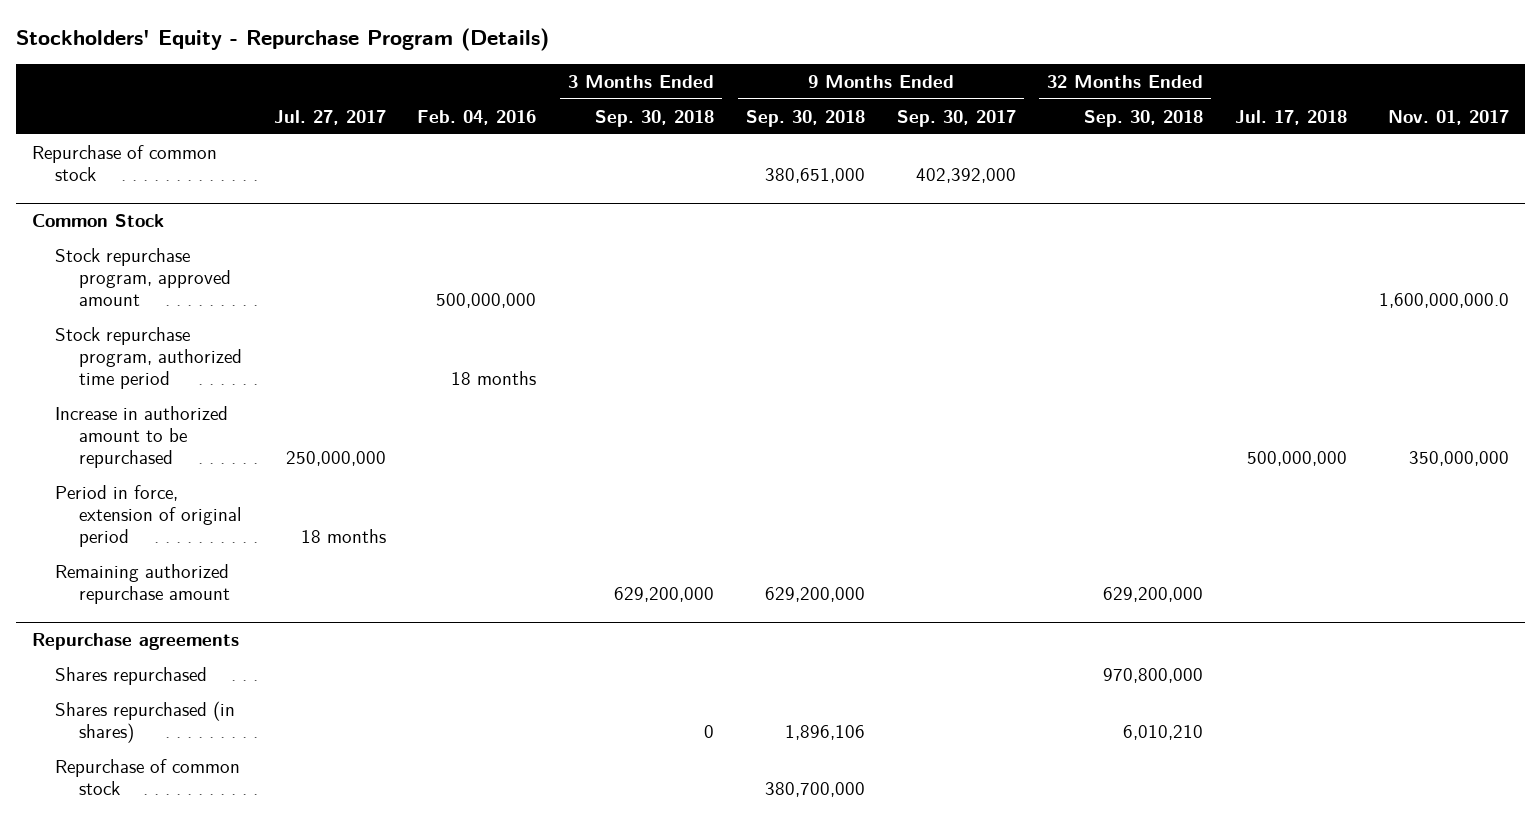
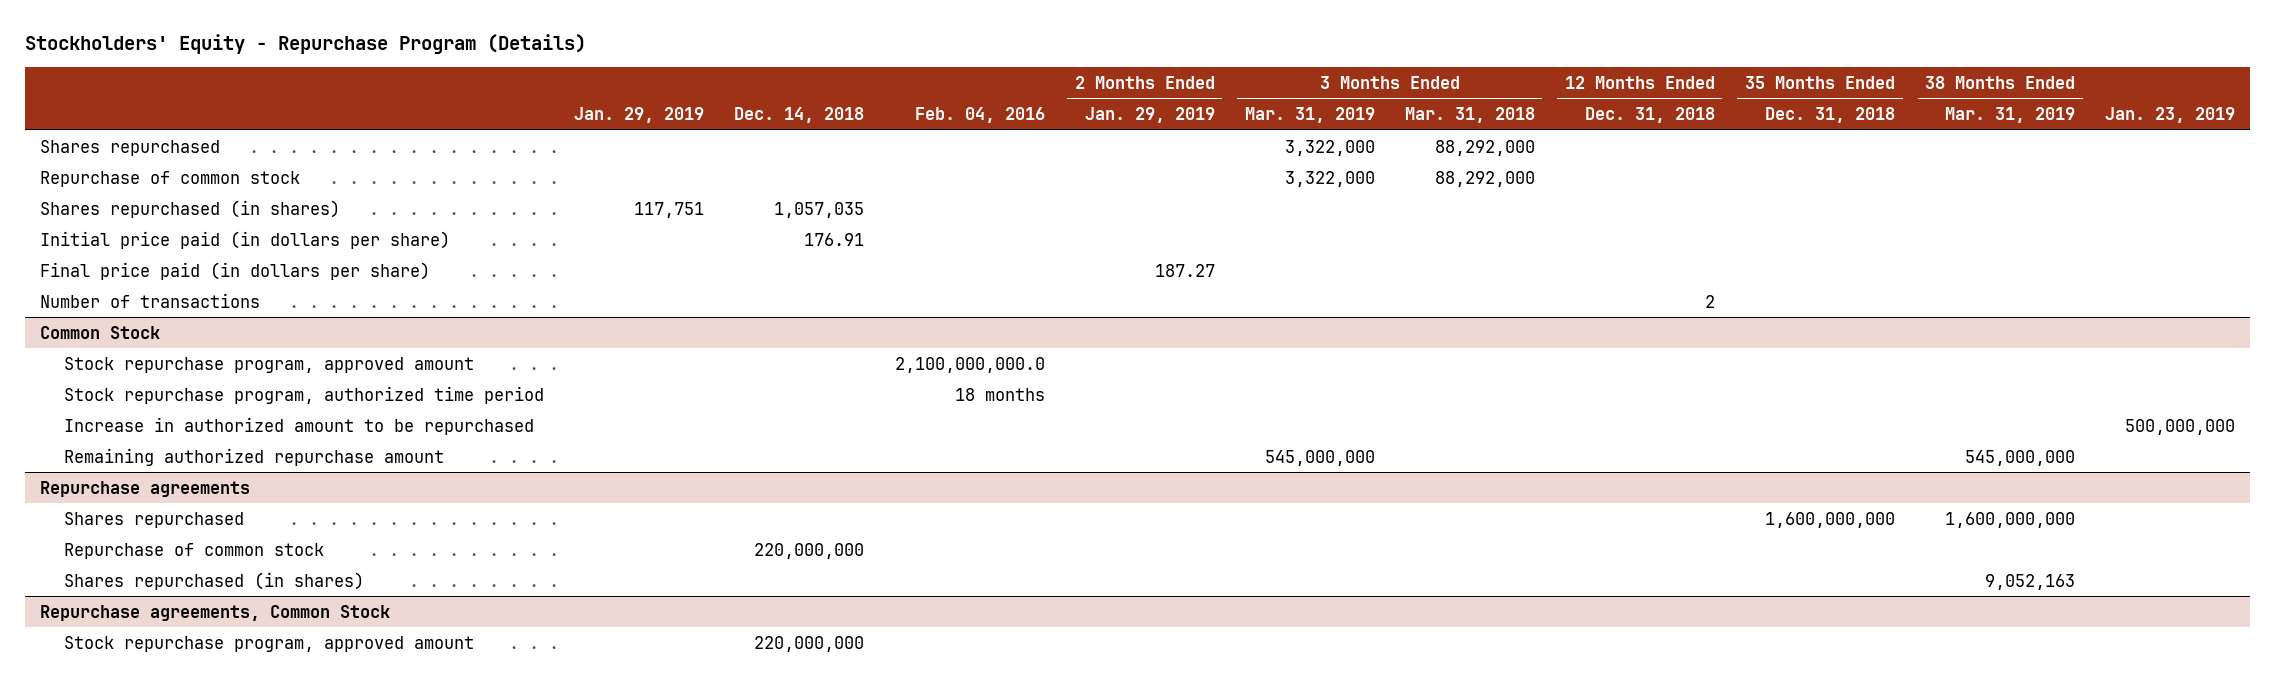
- | Jul. 27, 2017 | Feb. 04, 2016 | 3 Months Ended Sep. 30, 2018 | 9 Months Ended Sep. 30, 2018 | 9 Months Ended Sep. 30, 2017 | 32 Months Ended Sep. 30, 2018 | Jul. 17, 2018 | Nov. 01, 2017
+ | Jan. 29, 2019 | Dec. 14, 2018 | Feb. 04, 2016 | 2 Months Ended Jan. 29, 2019 | 3 Months Ended Mar. 31, 2019 | 3 Months Ended Mar. 31, 2018 | 12 Months Ended Dec. 31, 2018 | 35 Months Ended Dec. 31, 2018 | 38 Months Ended Mar. 31, 2019 | Jan. 23, 2019
+ Shares repurchased | | | | | 3,322,000 | 88,292,000 | | | |
+ Shares repurchased (in shares) | 117,751 | 1,057,035 | | | | | | | |
+ Initial price paid (in dollars per share) | | 176.91 | | | | | | | |
+ Final price paid (in dollars per share) | | | | 187.27 | | | | | |
+ Number of transactions | | | | | | | 2 | | |
@ Common Stock
- Stock repurchase program, approved amount | | 500,000,000 | | | | | | 1,600,000,000.0
+ Stock repurchase program, approved amount | | | 2,100,000,000.0 | | | | | | |
- Period in force, extension of original period | 18 months | | | | | | |
@ Repurchase agreements
moved down: Shares repurchased (in shares) | | | | | | | | | 9,052,163 |
+ Repurchase agreements, Common Stock
+ Stock repurchase program, approved amount | | 220,000,000 | | | | | | | |

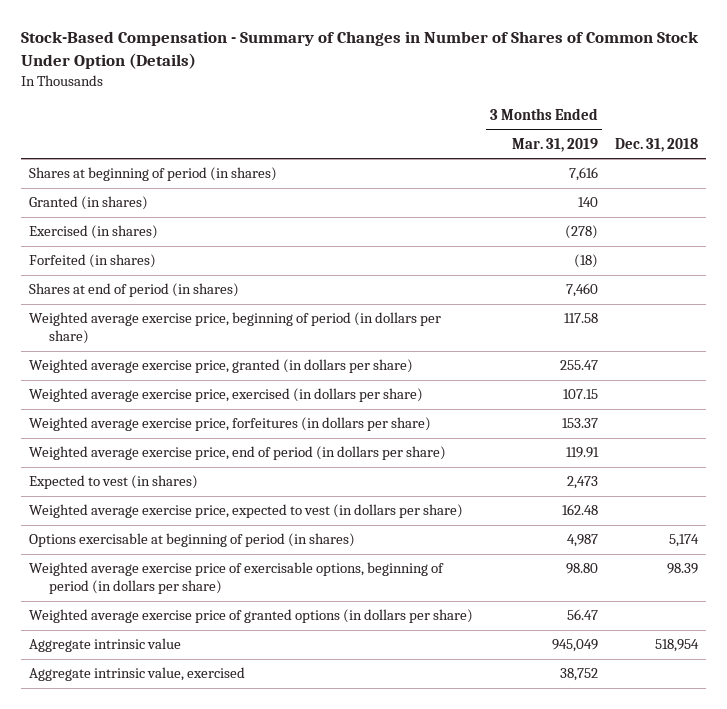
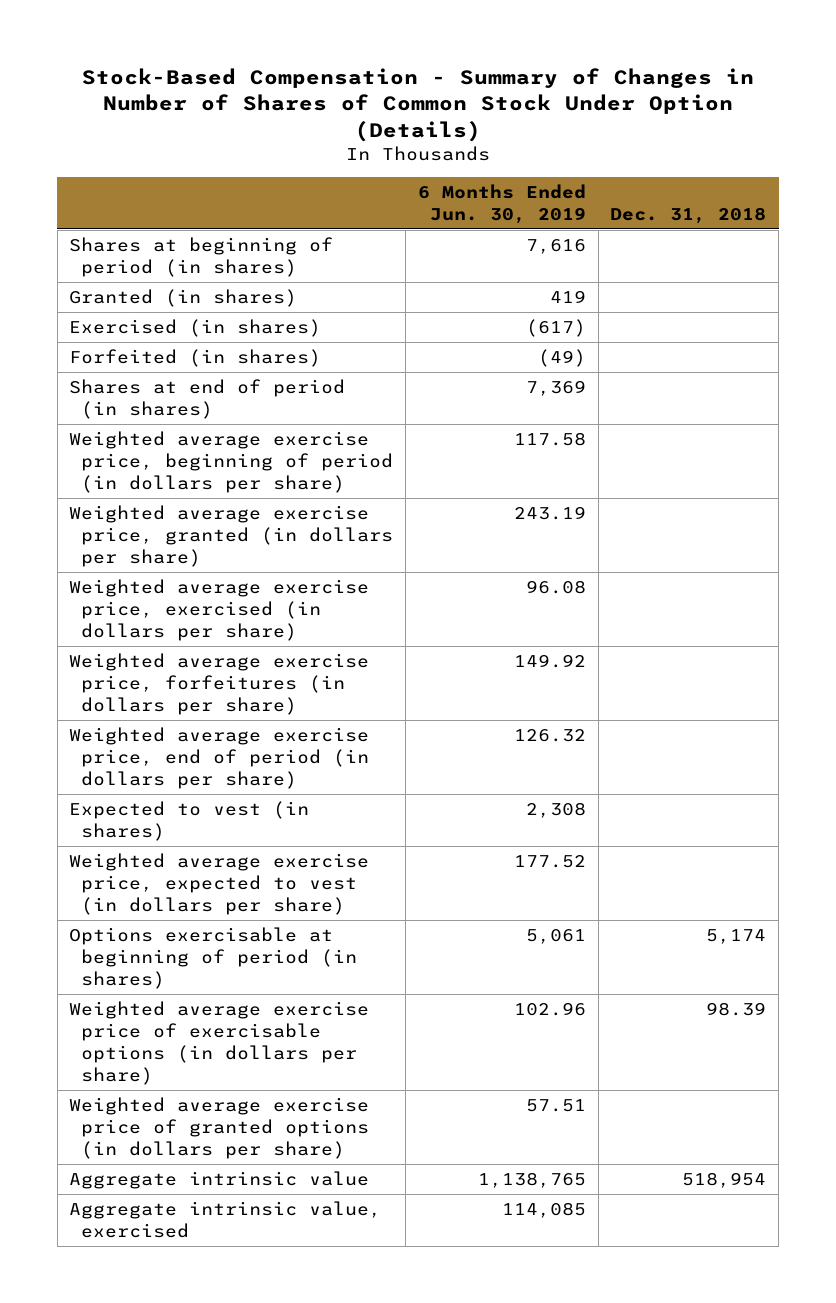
- | 3 Months Ended Mar. 31, 2019 | Dec. 31, 2018
+ | 6 Months Ended Jun. 30, 2019 | Dec. 31, 2018
- Weighted average exercise price of exercisable options, beginning of period (in dollars per share) | 98.80 | 98.39
+ Weighted average exercise price of exercisable options (in dollars per share) | 102.96 | 98.39

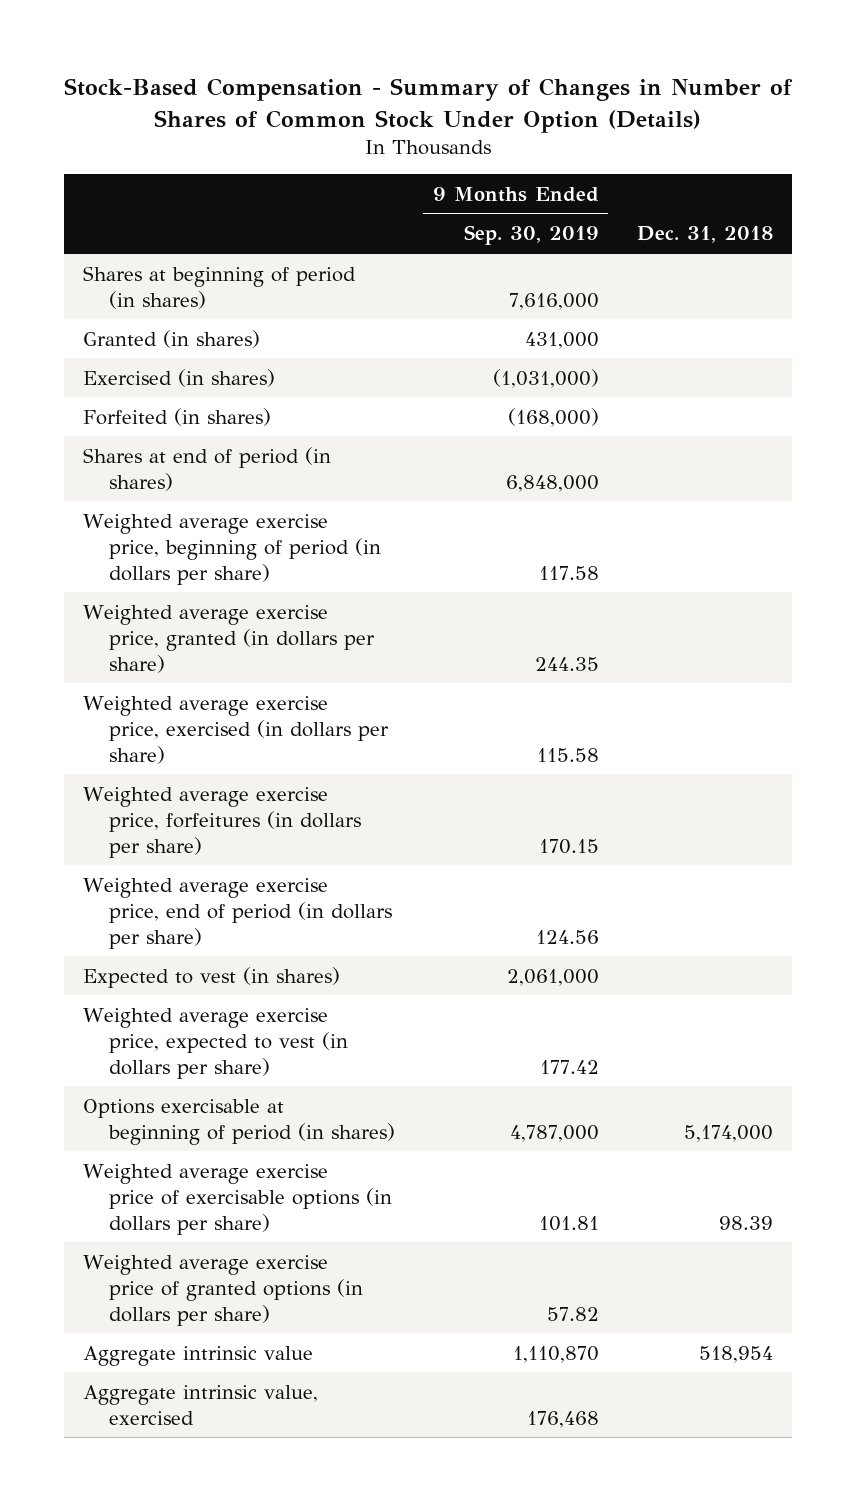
- | 6 Months Ended Jun. 30, 2019 | Dec. 31, 2018
+ | 9 Months Ended Sep. 30, 2019 | Dec. 31, 2018
- Options exercisable at beginning of period (in shares) | 5,061 | 5,174
+ Options exercisable at beginning of period (in shares) | 4,787,000 | 5,174,000

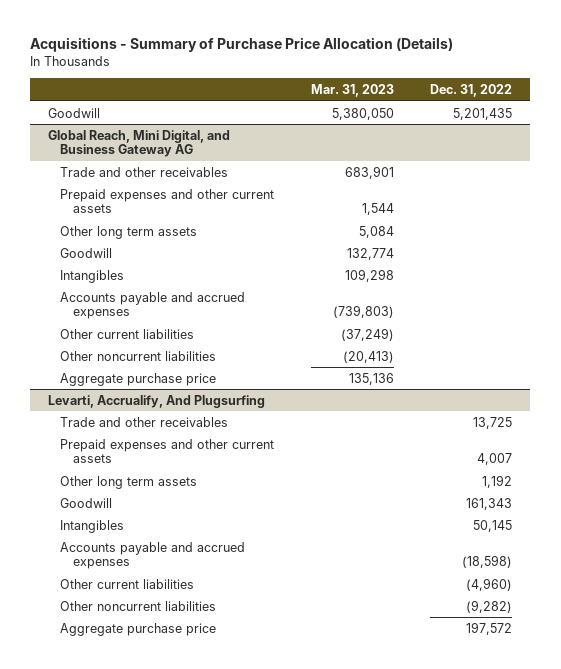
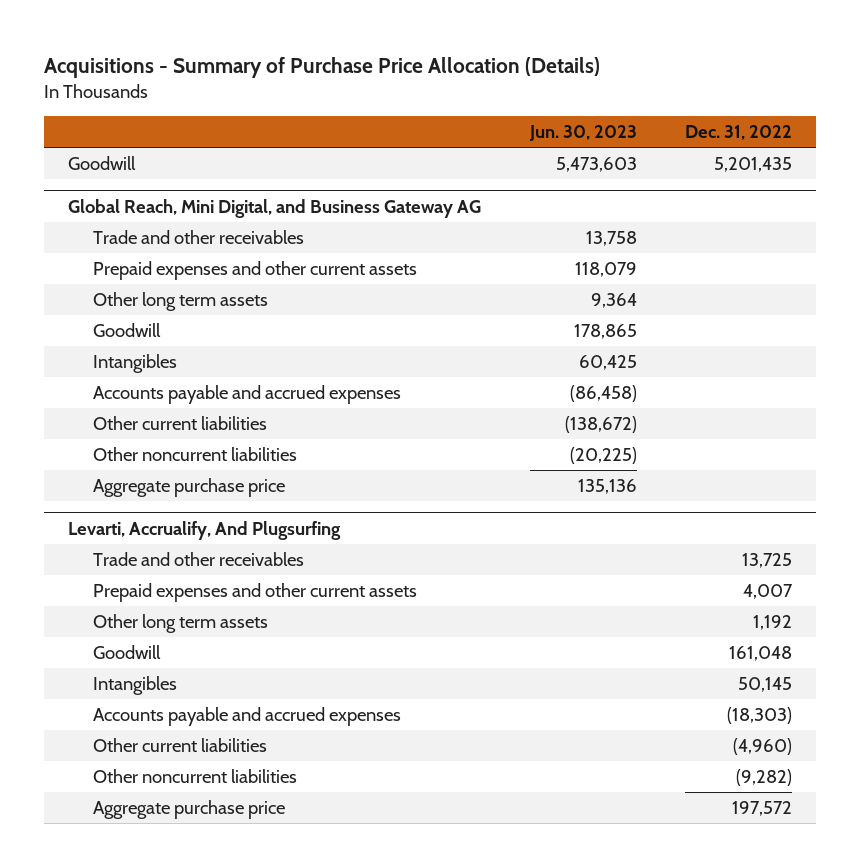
- | Mar. 31, 2023 | Dec. 31, 2022
+ | Jun. 30, 2023 | Dec. 31, 2022
@ Levarti, Accrualify, And Plugsurfing
- Goodwill | | 161,343
+ Goodwill | | 161,048
- Accounts payable and accrued expenses | | (18,598)
+ Accounts payable and accrued expenses | | (18,303)

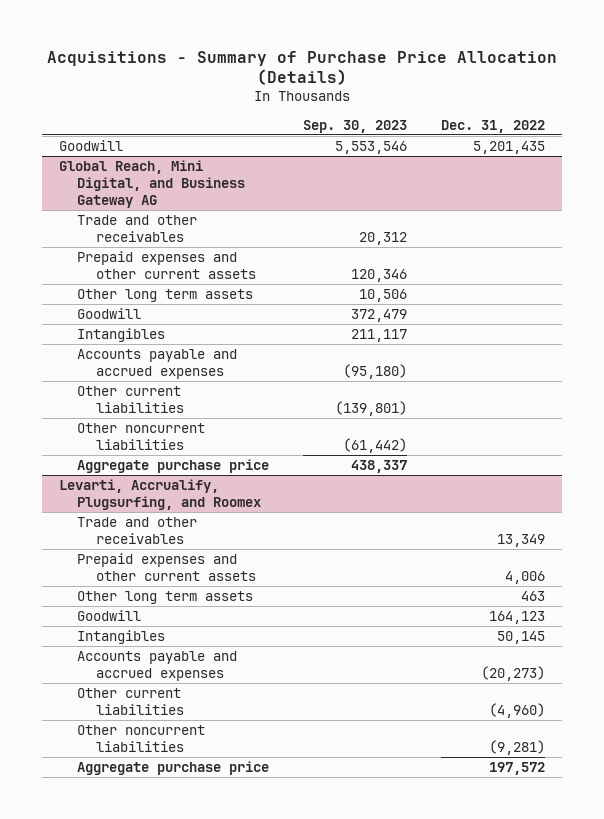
- | Jun. 30, 2023 | Dec. 31, 2022
+ | Sep. 30, 2023 | Dec. 31, 2022
- Levarti, Accrualify, And Plugsurfing
- Trade and other receivables | | 13,725
- Prepaid expenses and other current assets | | 4,007
- Other long term assets | | 1,192
- Goodwill | | 161,048
+ Levarti, Accrualify, Plugsurfing, and Roomex
+ Trade and other receivables | | 13,349
+ Prepaid expenses and other current assets | | 4,006
+ Other long term assets | | 463
+ Goodwill | | 164,123
- Accounts payable and accrued expenses | | (18,303)
+ Accounts payable and accrued expenses | | (20,273)
- Other noncurrent liabilities | | (9,282)
+ Other noncurrent liabilities | | (9,281)

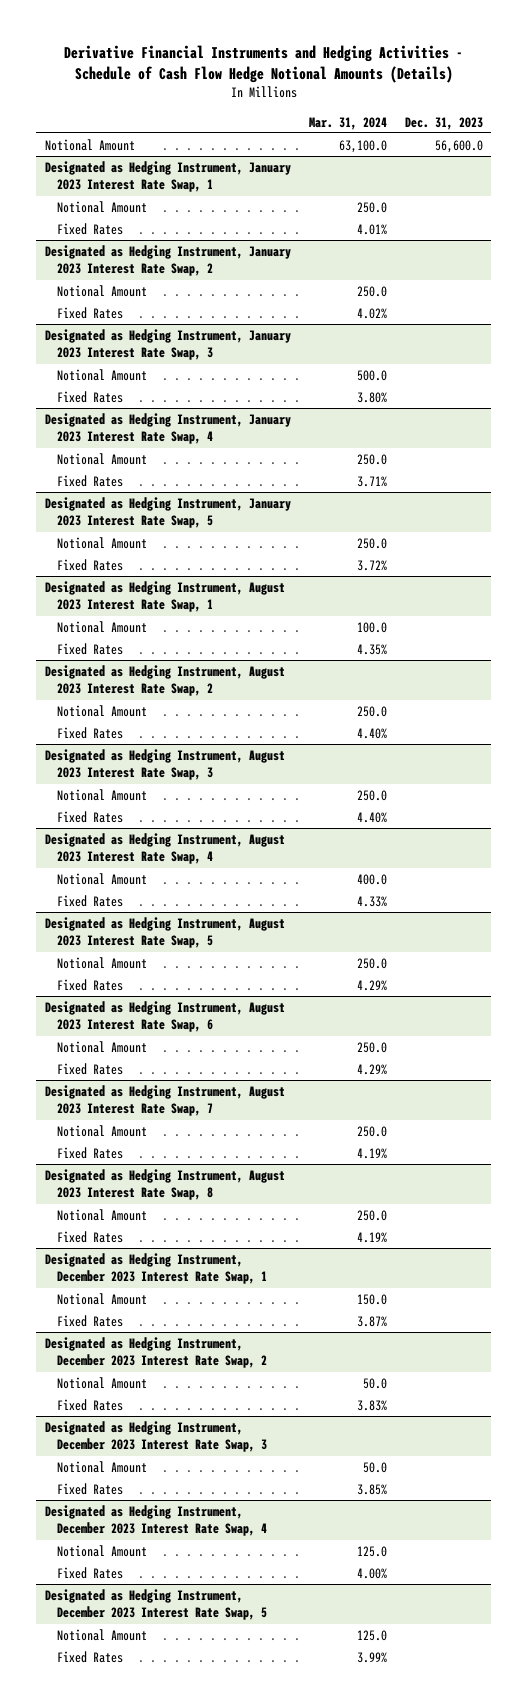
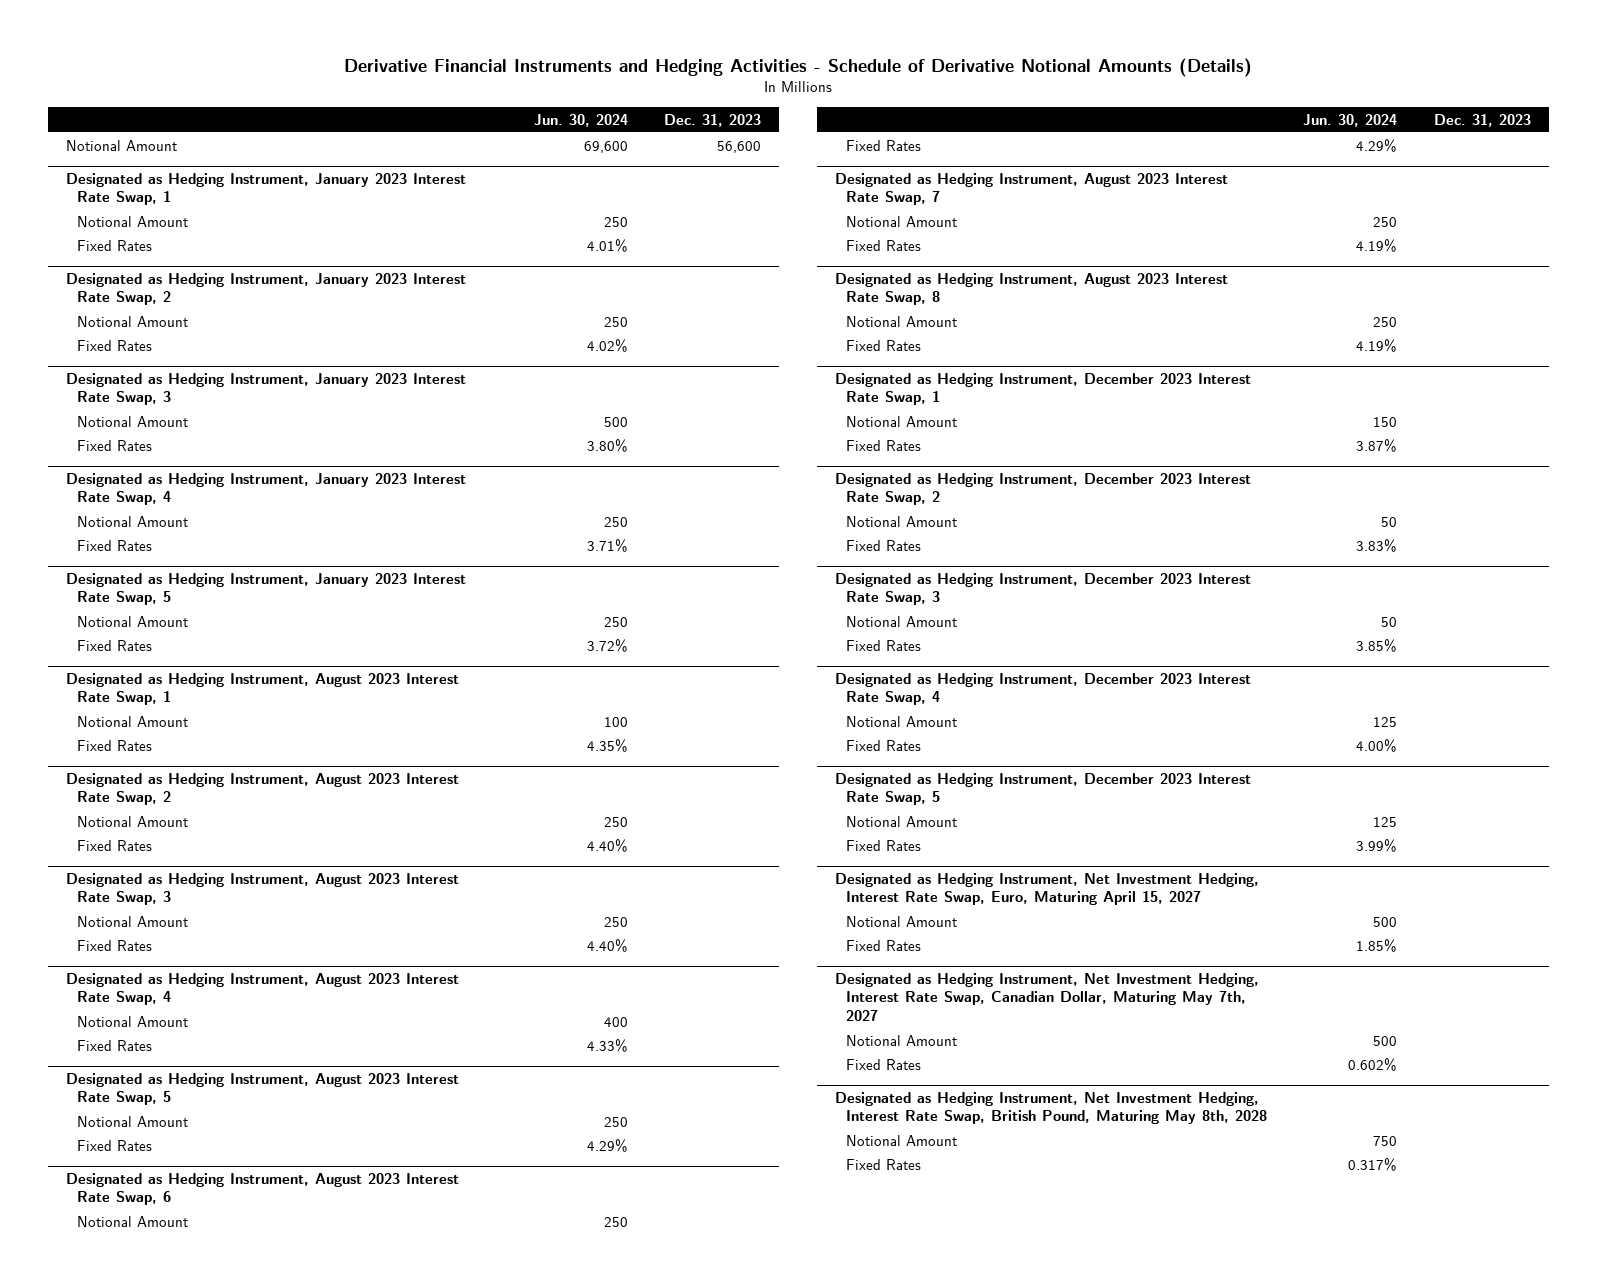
- Derivative Financial Instruments and Hedging Activities - Schedule of Cash Flow Hedge Notional Amounts (Details)
+ Derivative Financial Instruments and Hedging Activities - Schedule of Derivative Notional Amounts (Details)
- | Mar. 31, 2024 | Dec. 31, 2023
+ | Jun. 30, 2024 | Dec. 31, 2023
- Notional Amount | 63,100.0 | 56,600.0
+ Notional Amount | 69,600 | 56,600
+ Designated as Hedging Instrument, Net Investment Hedging, Interest Rate Swap, Euro, Maturing April 15, 2027
+ Notional Amount | 500 |
+ Fixed Rates | 1.85% |
+ Designated as Hedging Instrument, Net Investment Hedging, Interest Rate Swap, Canadian Dollar, Maturing May 7th, 2027
+ Notional Amount | 500 |
+ Fixed Rates | 0.602% |
+ Designated as Hedging Instrument, Net Investment Hedging, Interest Rate Swap, British Pound, Maturing May 8th, 2028
+ Notional Amount | 750 |
+ Fixed Rates | 0.317% |

